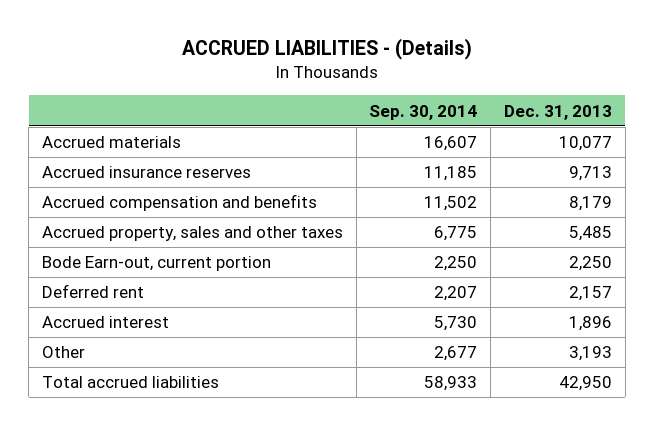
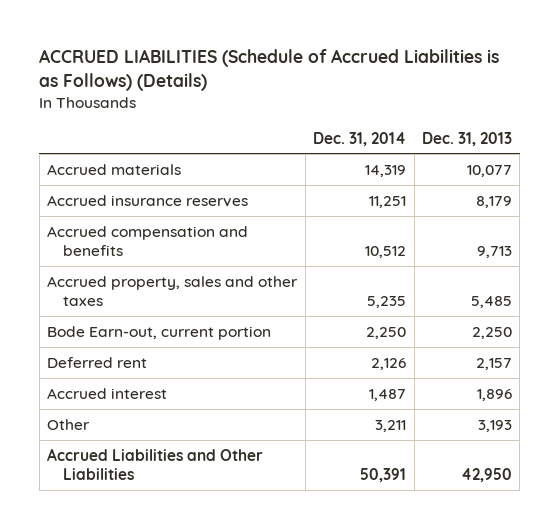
- ACCRUED LIABILITIES - (Details)
+ ACCRUED LIABILITIES (Schedule of Accrued Liabilities is as Follows) (Details)
- | Sep. 30, 2014 | Dec. 31, 2013
+ | Dec. 31, 2014 | Dec. 31, 2013
- Accrued insurance reserves | 11,185 | 9,713
- Accrued compensation and benefits | 11,502 | 8,179
+ Accrued insurance reserves | 11,251 | 8,179
+ Accrued compensation and benefits | 10,512 | 9,713
- Total accrued liabilities | 58,933 | 42,950
+ Accrued Liabilities and Other Liabilities | 50,391 | 42,950

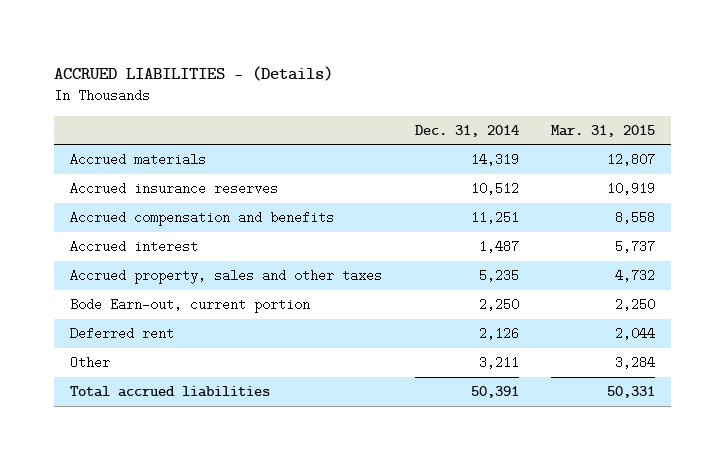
- ACCRUED LIABILITIES (Schedule of Accrued Liabilities is as Follows) (Details)
+ ACCRUED LIABILITIES - (Details)
- | Dec. 31, 2014 | Dec. 31, 2013
+ | Dec. 31, 2014 | Mar. 31, 2015
- Accrued insurance reserves | 11,251 | 8,179
- Accrued compensation and benefits | 10,512 | 9,713
+ Accrued insurance reserves | 10,512 | 10,919
+ Accrued compensation and benefits | 11,251 | 8,558
moved up: Accrued interest | 1,487 | 5,737
- Accrued Liabilities and Other Liabilities | 50,391 | 42,950
+ Total accrued liabilities | 50,391 | 50,331

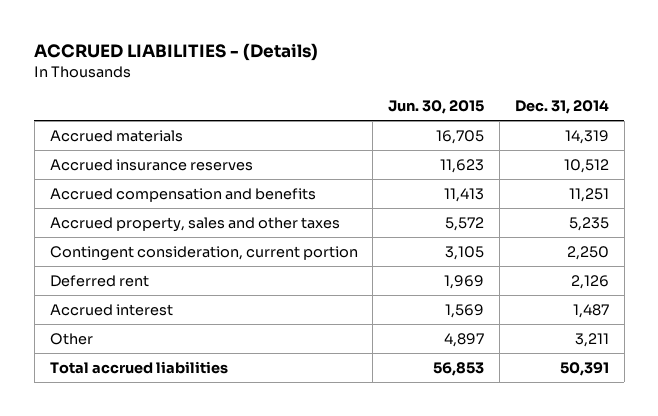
- | Dec. 31, 2014 | Mar. 31, 2015
+ | Jun. 30, 2015 | Dec. 31, 2014
- Bode Earn-out, current portion | 2,250 | 2,250
+ Contingent consideration, current portion | 3,105 | 2,250
moved down: Accrued interest | 1,569 | 1,487

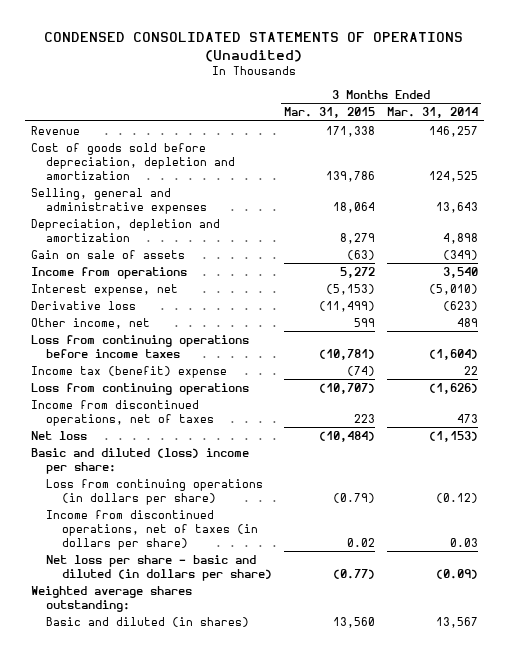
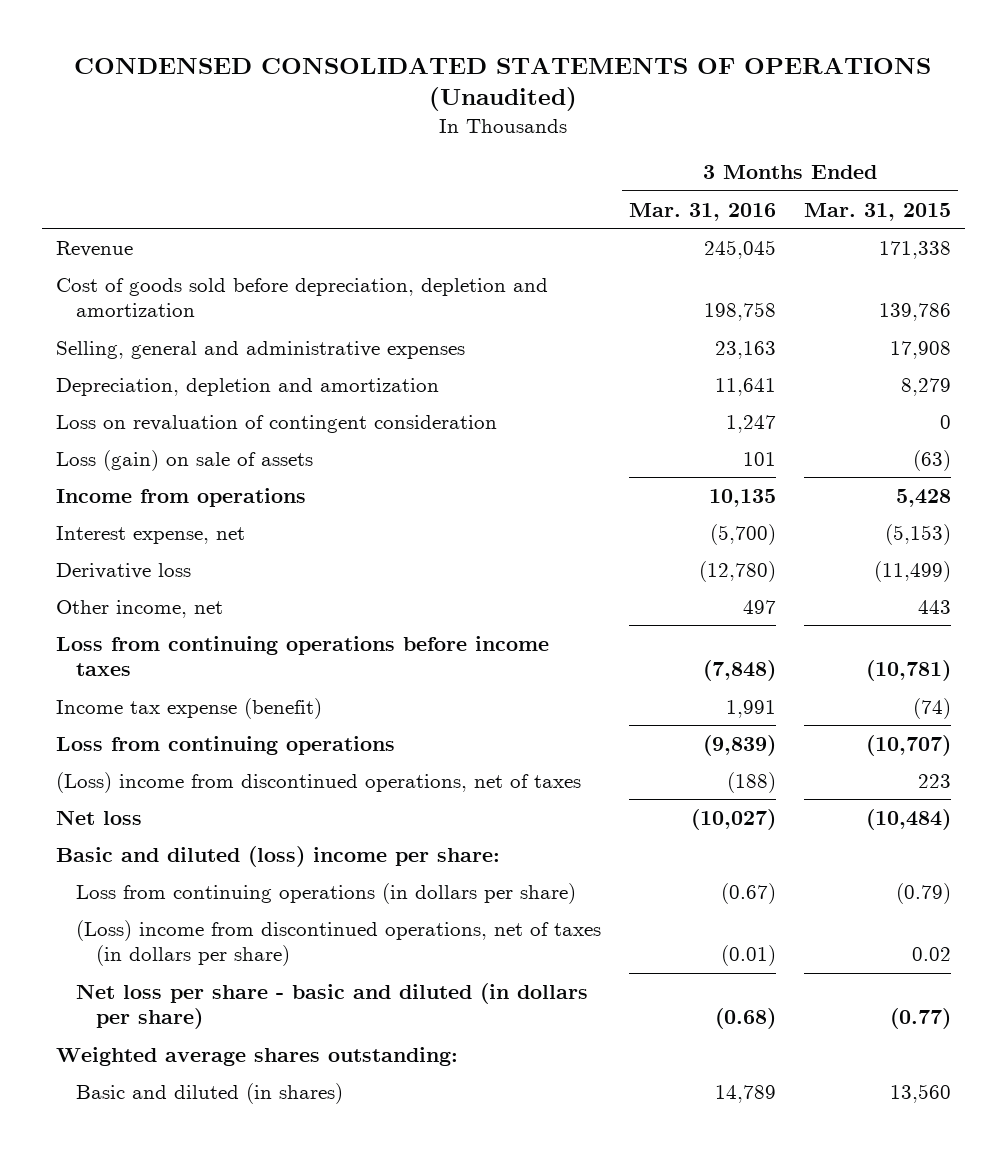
- | 3 Months Ended Mar. 31, 2015 | 3 Months Ended Mar. 31, 2014
+ | 3 Months Ended Mar. 31, 2016 | 3 Months Ended Mar. 31, 2015
- Selling, general and administrative expenses | 18,064 | 13,643
+ Selling, general and administrative expenses | 23,163 | 17,908
- Gain on sale of assets | (63) | (349)
- Income from operations | 5,272 | 3,540
+ Loss on revaluation of contingent consideration | 1,247 | 0
+ Loss (gain) on sale of assets | 101 | (63)
+ Income from operations | 10,135 | 5,428
- Other income, net | 599 | 489
+ Other income, net | 497 | 443
- Income tax (benefit) expense | (74) | 22
+ Income tax expense (benefit) | 1,991 | (74)
- Income from discontinued operations, net of taxes | 223 | 473
+ (Loss) income from discontinued operations, net of taxes | (188) | 223
- Income from discontinued operations, net of taxes (in dollars per share) | 0.02 | 0.03
+ (Loss) income from discontinued operations, net of taxes (in dollars per share) | (0.01) | 0.02

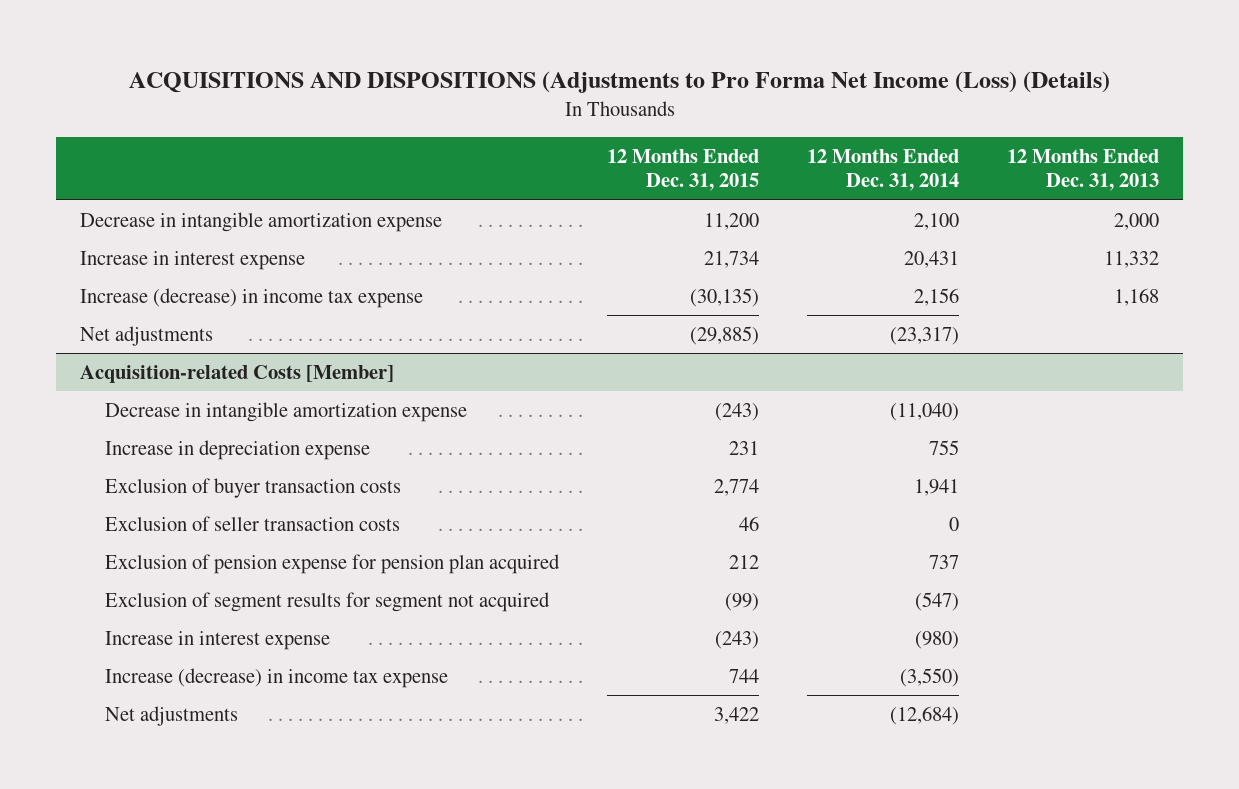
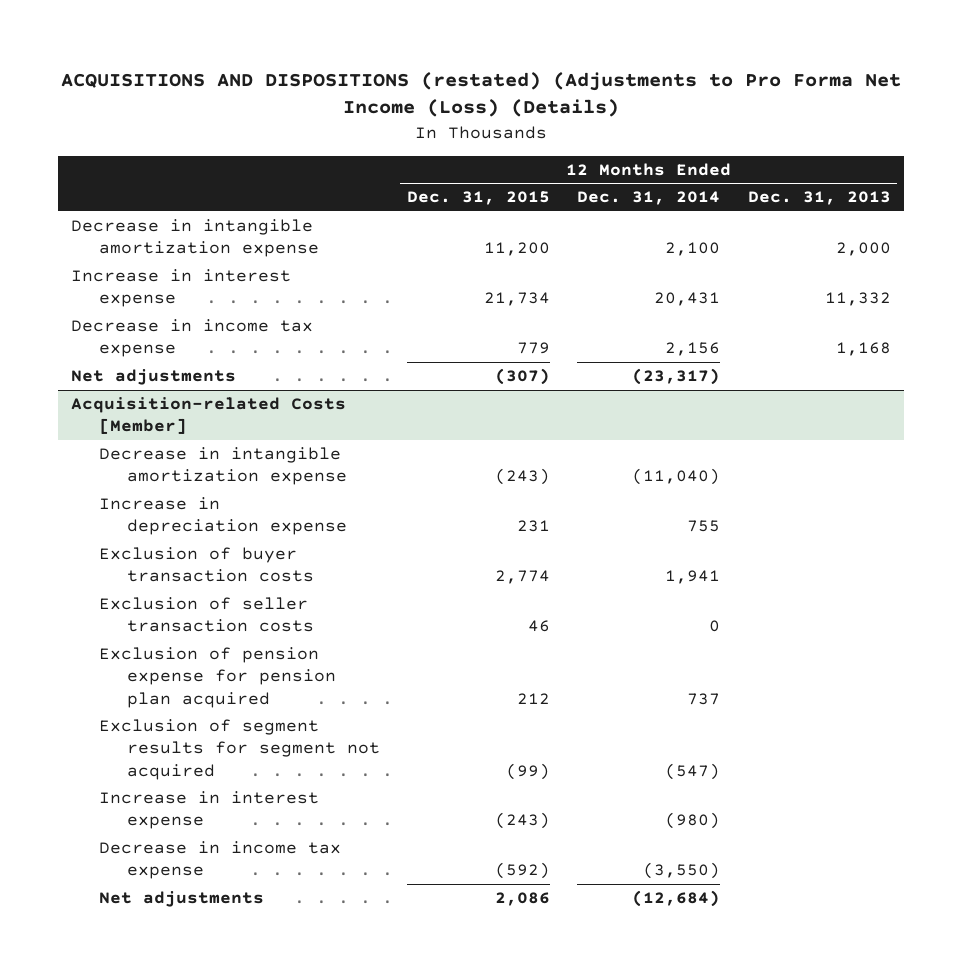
- ACQUISITIONS AND DISPOSITIONS (Adjustments to Pro Forma Net Income (Loss) (Details)
+ ACQUISITIONS AND DISPOSITIONS (restated) (Adjustments to Pro Forma Net Income (Loss) (Details)
- Increase (decrease) in income tax expense | (30,135) | 2,156 | 1,168
- Net adjustments | (29,885) | (23,317) |
+ Decrease in income tax expense | 779 | 2,156 | 1,168
+ Net adjustments | (307) | (23,317) |
@ Acquisition-related Costs [Member]
- Increase (decrease) in income tax expense | 744 | (3,550) |
- Net adjustments | 3,422 | (12,684) |
+ Decrease in income tax expense | (592) | (3,550) |
+ Net adjustments | 2,086 | (12,684) |

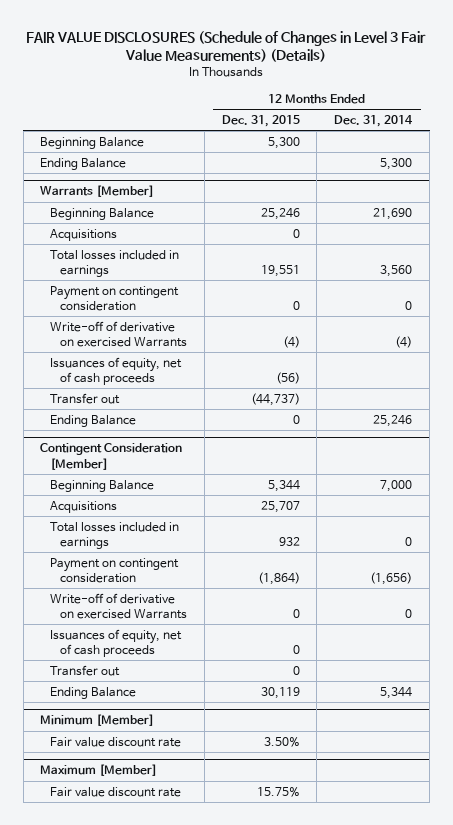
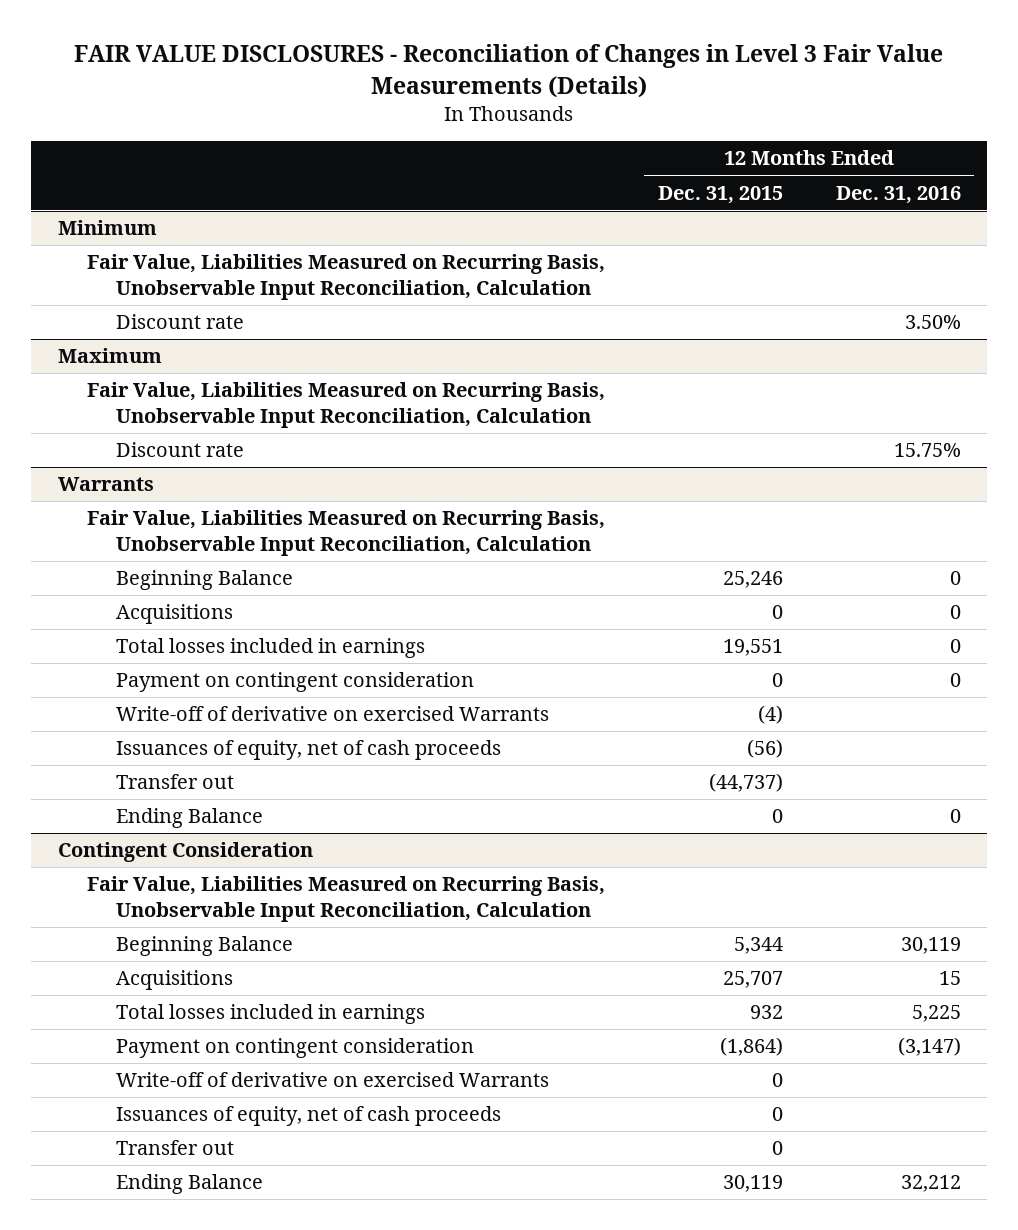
- FAIR VALUE DISCLOSURES (Schedule of Changes in Level 3 Fair Value Measurements) (Details)
+ FAIR VALUE DISCLOSURES - Reconciliation of Changes in Level 3 Fair Value Measurements (Details)
- | 12 Months Ended Dec. 31, 2015 | 12 Months Ended Dec. 31, 2014
+ | 12 Months Ended Dec. 31, 2015 | 12 Months Ended Dec. 31, 2016
- Beginning Balance | 5,300 |
- Ending Balance | | 5,300
- Warrants [Member]
+ Minimum
+ Fair Value, Liabilities Measured on Recurring Basis, Unobservable Input Reconciliation, Calculation
+ Discount rate | | 3.50%
+ Maximum
+ Fair Value, Liabilities Measured on Recurring Basis, Unobservable Input Reconciliation, Calculation
+ Discount rate | | 15.75%
+ Warrants
+ Fair Value, Liabilities Measured on Recurring Basis, Unobservable Input Reconciliation, Calculation
- Contingent Consideration [Member]
+ Contingent Consideration
+ Fair Value, Liabilities Measured on Recurring Basis, Unobservable Input Reconciliation, Calculation
- Minimum [Member]
- Fair value discount rate | 3.50% |
- Maximum [Member]
- Fair value discount rate | 15.75% |

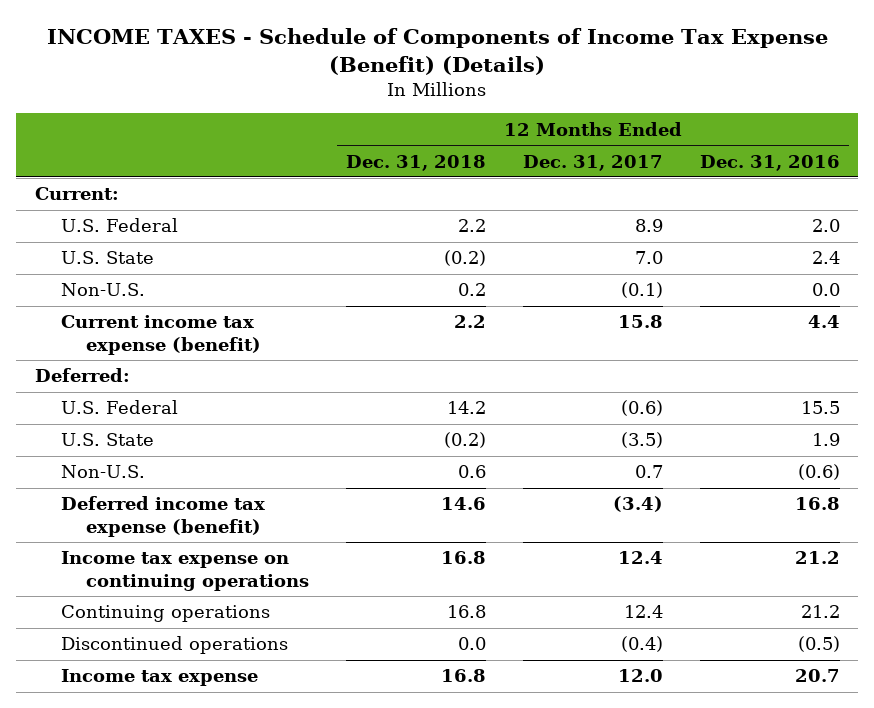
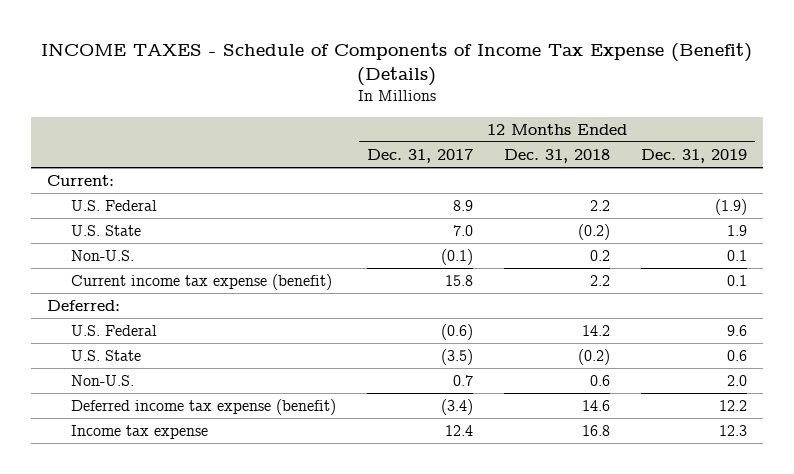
- | 12 Months Ended Dec. 31, 2018 | 12 Months Ended Dec. 31, 2017 | 12 Months Ended Dec. 31, 2016
+ | 12 Months Ended Dec. 31, 2017 | 12 Months Ended Dec. 31, 2018 | 12 Months Ended Dec. 31, 2019
- Income tax expense on continuing operations | 16.8 | 12.4 | 21.2
- Continuing operations | 16.8 | 12.4 | 21.2
- Discontinued operations | 0.0 | (0.4) | (0.5)
- Income tax expense | 16.8 | 12.0 | 20.7
+ Income tax expense | 12.4 | 16.8 | 12.3

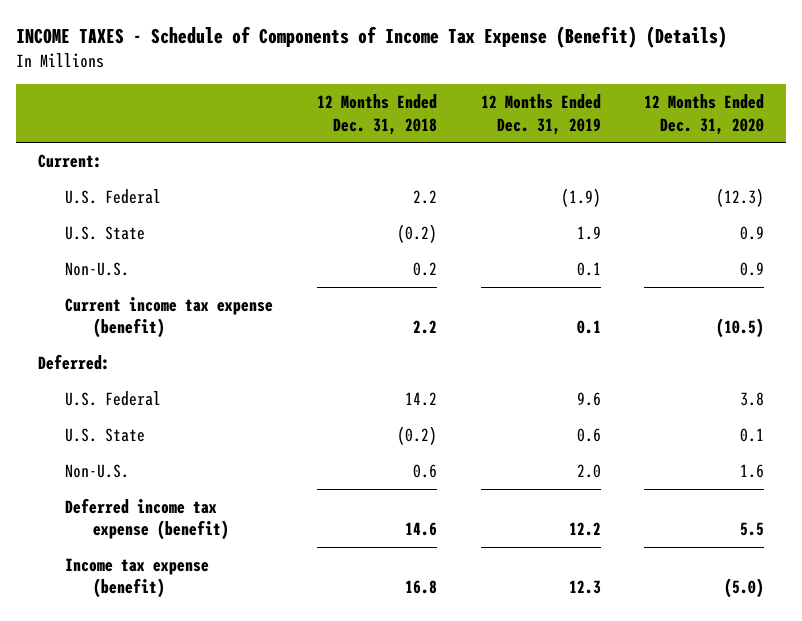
- | 12 Months Ended Dec. 31, 2017 | 12 Months Ended Dec. 31, 2018 | 12 Months Ended Dec. 31, 2019
+ | 12 Months Ended Dec. 31, 2018 | 12 Months Ended Dec. 31, 2019 | 12 Months Ended Dec. 31, 2020
- Income tax expense | 12.4 | 16.8 | 12.3
+ Income tax expense (benefit) | 16.8 | 12.3 | (5.0)

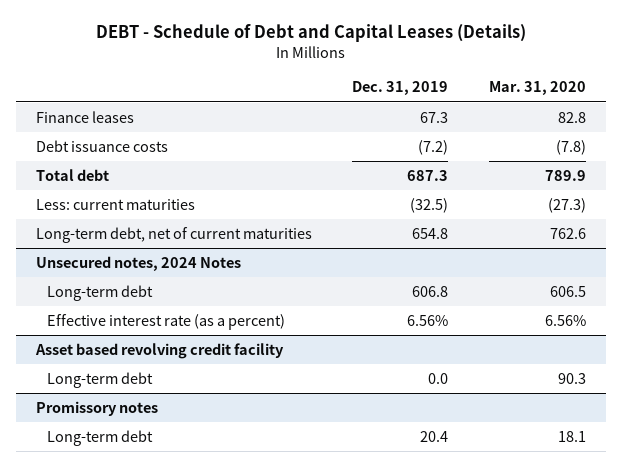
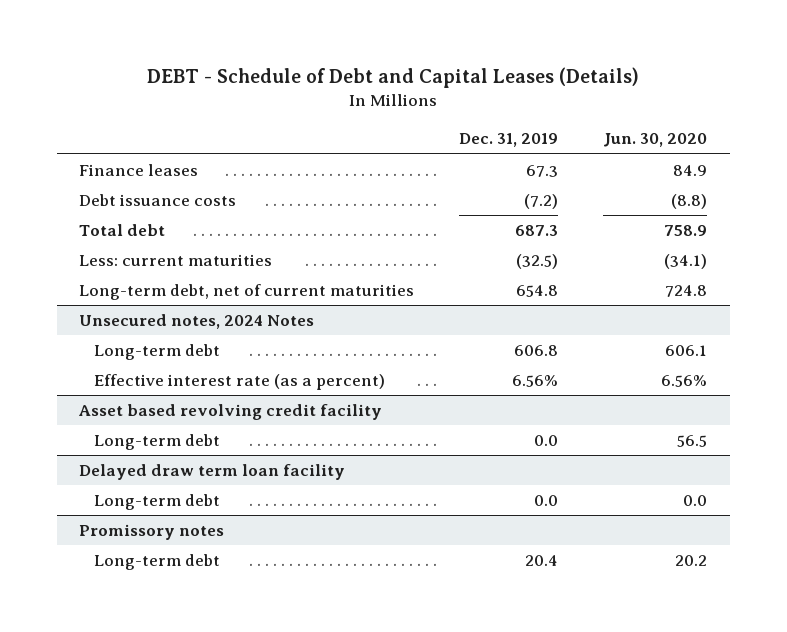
- | Dec. 31, 2019 | Mar. 31, 2020
+ | Dec. 31, 2019 | Jun. 30, 2020
+ Delayed draw term loan facility
+ Long-term debt | 0.0 | 0.0

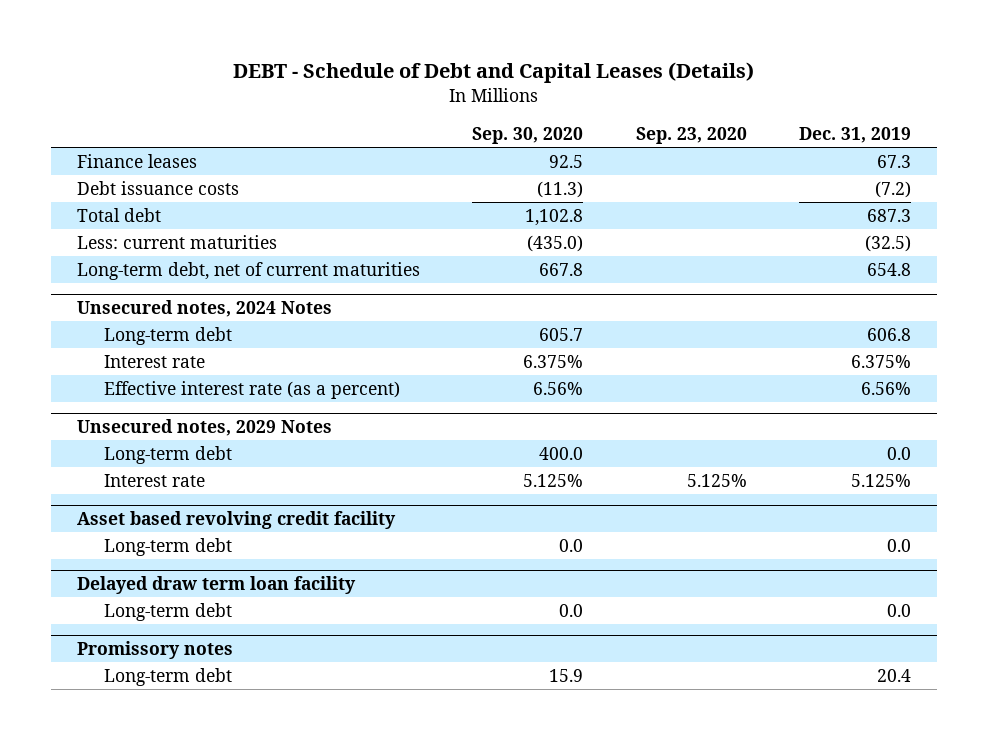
- | Dec. 31, 2019 | Jun. 30, 2020
+ | Sep. 30, 2020 | Sep. 23, 2020 | Dec. 31, 2019
@ Unsecured notes, 2024 Notes
+ Interest rate | 6.375% | | 6.375%
+ Unsecured notes, 2029 Notes
+ Long-term debt | 400.0 | | 0.0
+ Interest rate | 5.125% | 5.125% | 5.125%

